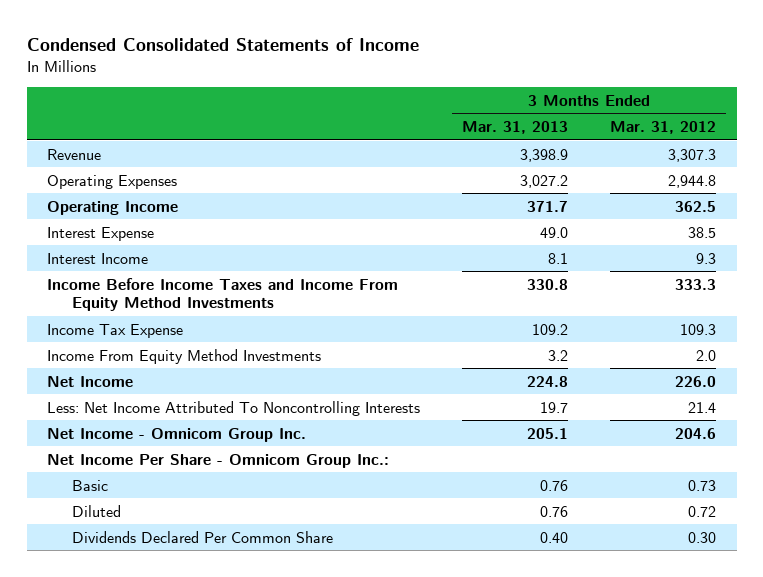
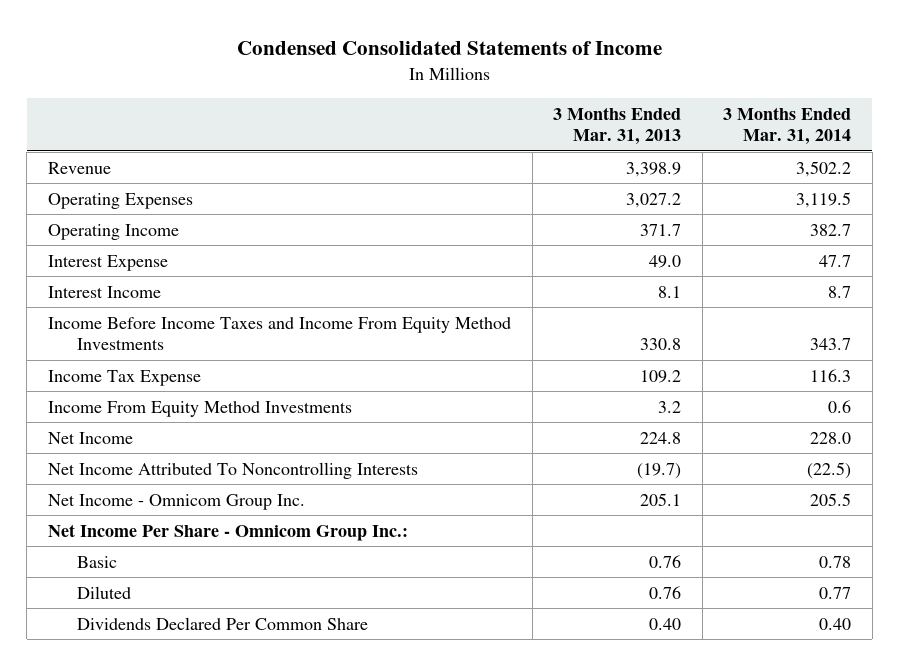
- | 3 Months Ended Mar. 31, 2013 | 3 Months Ended Mar. 31, 2012
+ | 3 Months Ended Mar. 31, 2013 | 3 Months Ended Mar. 31, 2014
- Less: Net Income Attributed To Noncontrolling Interests | 19.7 | 21.4
+ Net Income Attributed To Noncontrolling Interests | (19.7) | (22.5)

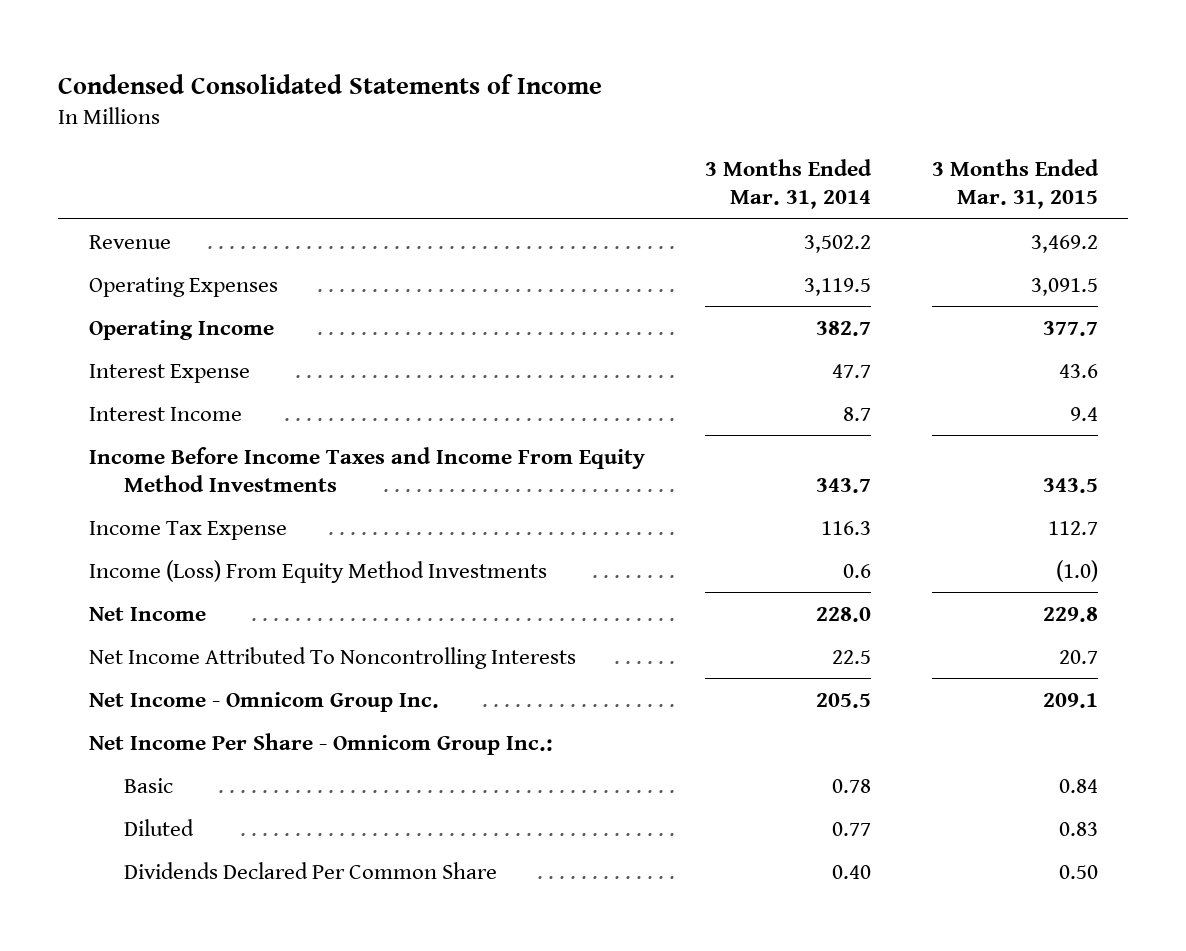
- | 3 Months Ended Mar. 31, 2013 | 3 Months Ended Mar. 31, 2014
+ | 3 Months Ended Mar. 31, 2014 | 3 Months Ended Mar. 31, 2015
- Income From Equity Method Investments | 3.2 | 0.6
+ Income (Loss) From Equity Method Investments | 0.6 | (1.0)
- Net Income Attributed To Noncontrolling Interests | (19.7) | (22.5)
+ Net Income Attributed To Noncontrolling Interests | 22.5 | 20.7

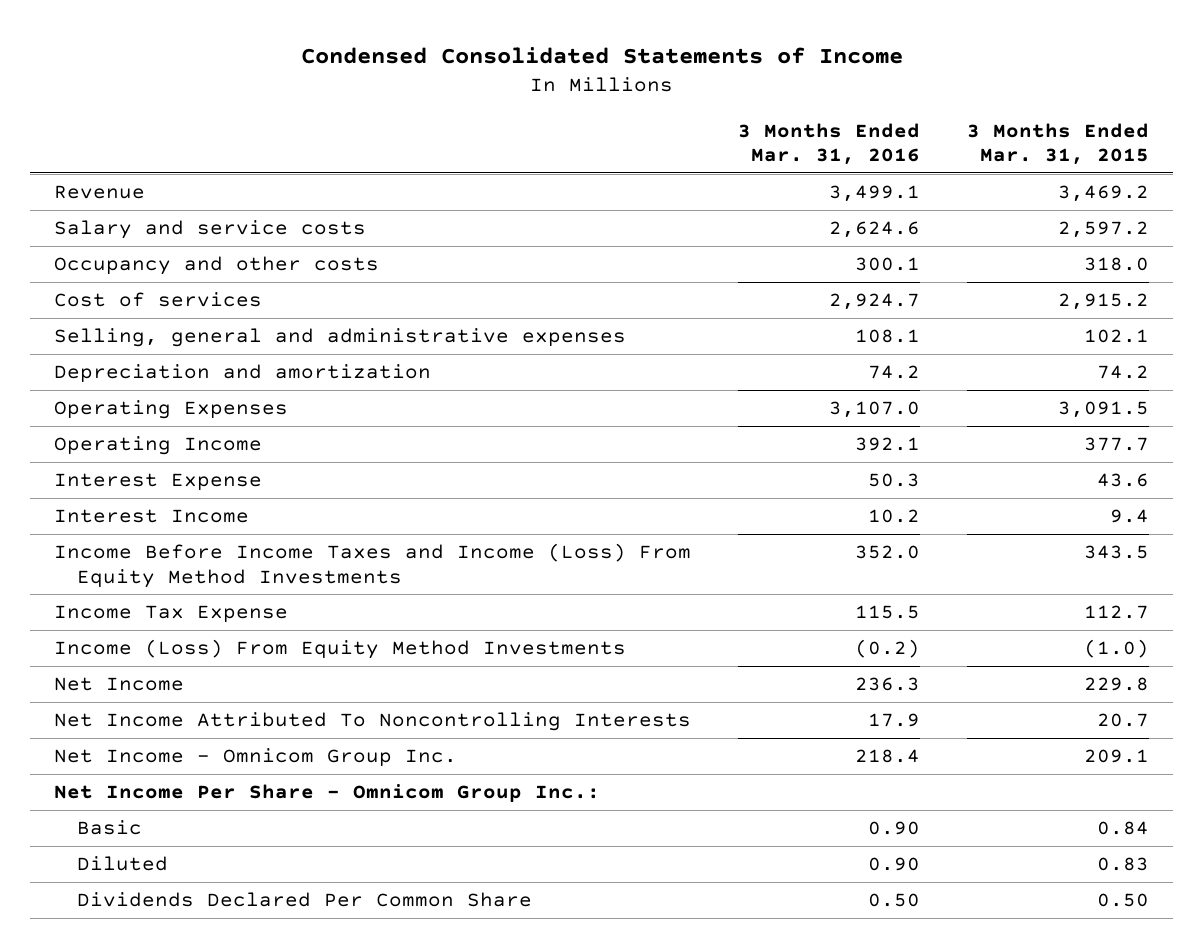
- | 3 Months Ended Mar. 31, 2014 | 3 Months Ended Mar. 31, 2015
+ | 3 Months Ended Mar. 31, 2016 | 3 Months Ended Mar. 31, 2015
+ Salary and service costs | 2,624.6 | 2,597.2
+ Occupancy and other costs | 300.1 | 318.0
+ Cost of services | 2,924.7 | 2,915.2
+ Selling, general and administrative expenses | 108.1 | 102.1
+ Depreciation and amortization | 74.2 | 74.2
- Income Before Income Taxes and Income From Equity Method Investments | 343.7 | 343.5
+ Income Before Income Taxes and Income (Loss) From Equity Method Investments | 352.0 | 343.5

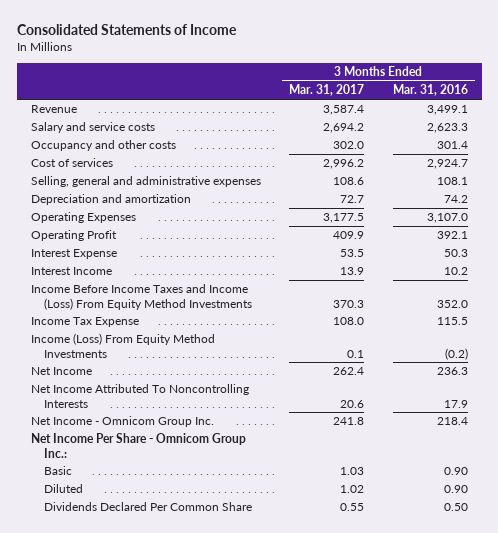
- Condensed Consolidated Statements of Income
+ Consolidated Statements of Income
- | 3 Months Ended Mar. 31, 2016 | 3 Months Ended Mar. 31, 2015
+ | 3 Months Ended Mar. 31, 2017 | 3 Months Ended Mar. 31, 2016
- Salary and service costs | 2,624.6 | 2,597.2
- Occupancy and other costs | 300.1 | 318.0
+ Salary and service costs | 2,694.2 | 2,623.3
+ Occupancy and other costs | 302.0 | 301.4
- Operating Income | 392.1 | 377.7
+ Operating Profit | 409.9 | 392.1

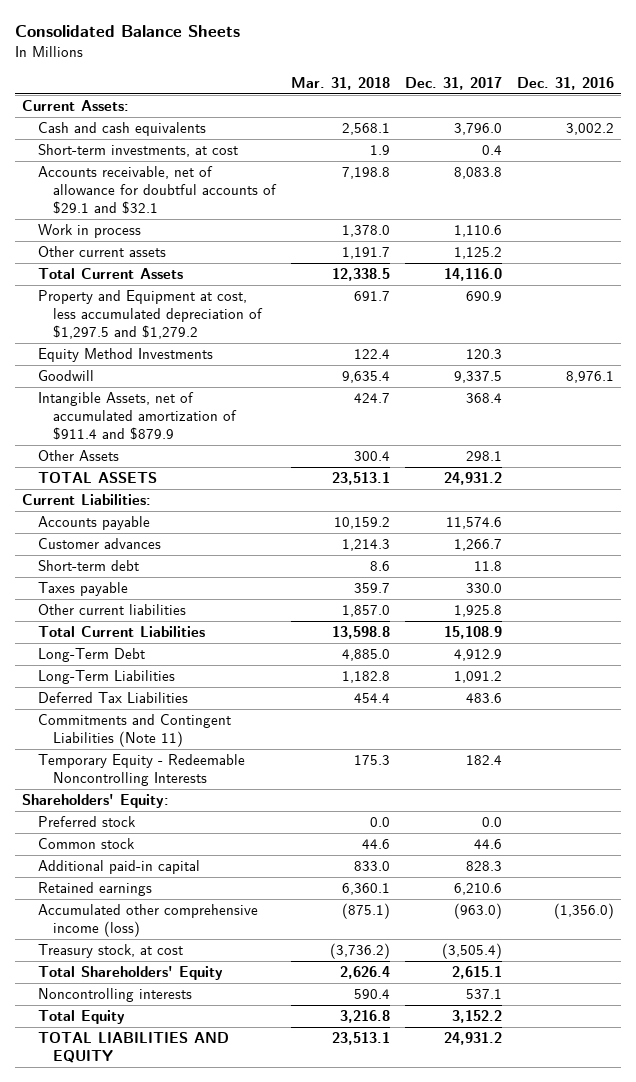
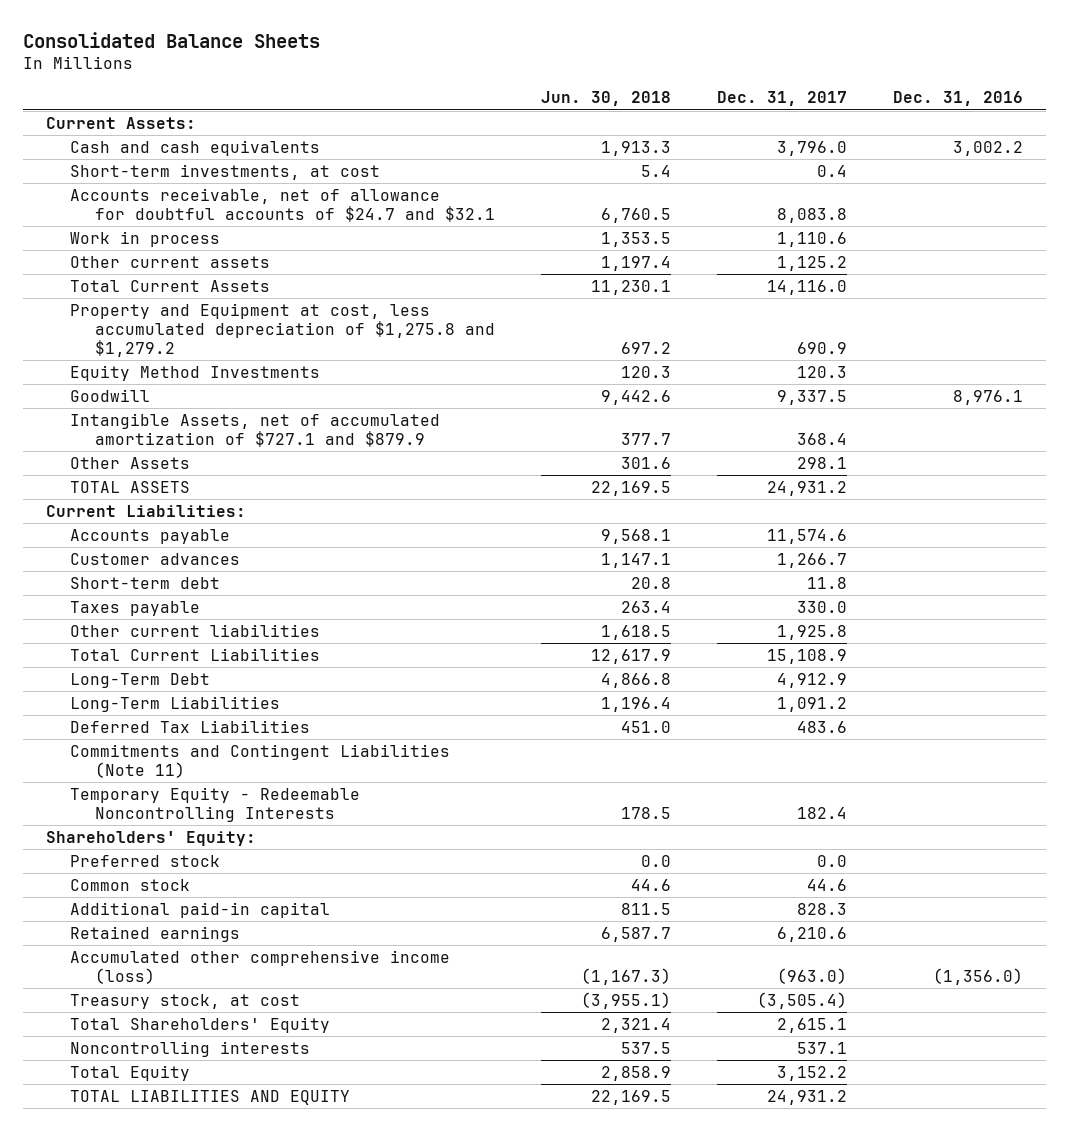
- | Mar. 31, 2018 | Dec. 31, 2017 | Dec. 31, 2016
+ | Jun. 30, 2018 | Dec. 31, 2017 | Dec. 31, 2016
- Accounts receivable, net of allowance for doubtful accounts of $29.1 and $32.1 | 7,198.8 | 8,083.8 |
+ Accounts receivable, net of allowance for doubtful accounts of $24.7 and $32.1 | 6,760.5 | 8,083.8 |
- Property and Equipment at cost, less accumulated depreciation of $1,297.5 and $1,279.2 | 691.7 | 690.9 |
+ Property and Equipment at cost, less accumulated depreciation of $1,275.8 and $1,279.2 | 697.2 | 690.9 |
- Intangible Assets, net of accumulated amortization of $911.4 and $879.9 | 424.7 | 368.4 |
+ Intangible Assets, net of accumulated amortization of $727.1 and $879.9 | 377.7 | 368.4 |

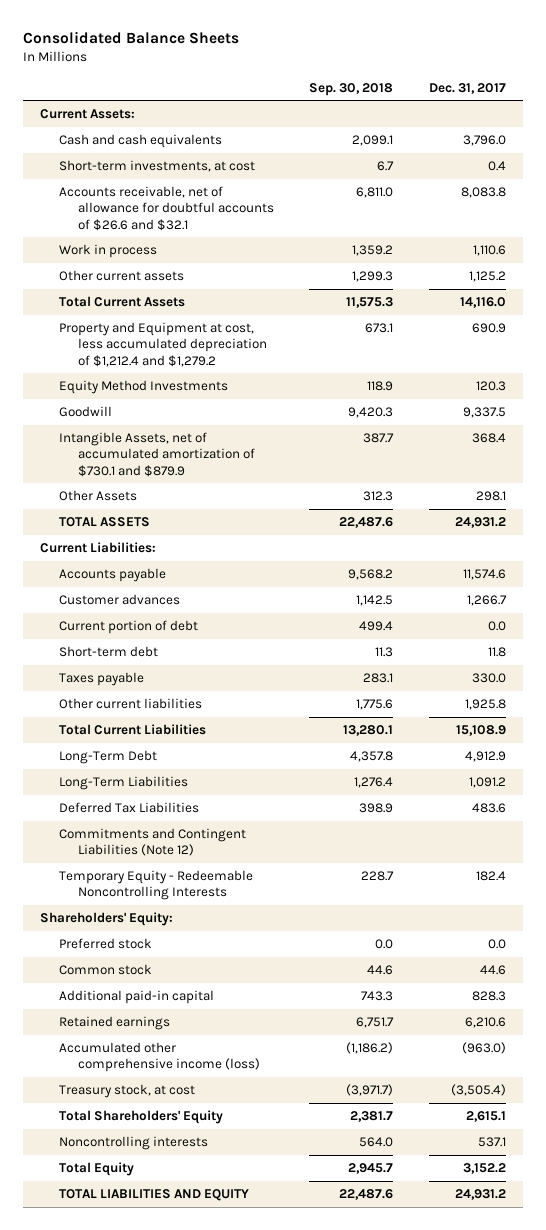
- | Jun. 30, 2018 | Dec. 31, 2017 | Dec. 31, 2016
+ | Sep. 30, 2018 | Dec. 31, 2017
- Accounts receivable, net of allowance for doubtful accounts of $24.7 and $32.1 | 6,760.5 | 8,083.8 |
+ Accounts receivable, net of allowance for doubtful accounts of $26.6 and $32.1 | 6,811.0 | 8,083.8
- Property and Equipment at cost, less accumulated depreciation of $1,275.8 and $1,279.2 | 697.2 | 690.9 |
+ Property and Equipment at cost, less accumulated depreciation of $1,212.4 and $1,279.2 | 673.1 | 690.9
- Intangible Assets, net of accumulated amortization of $727.1 and $879.9 | 377.7 | 368.4 |
+ Intangible Assets, net of accumulated amortization of $730.1 and $879.9 | 387.7 | 368.4
+ Current portion of debt | 499.4 | 0.0
- Commitments and Contingent Liabilities (Note 11)
+ Commitments and Contingent Liabilities (Note 12)

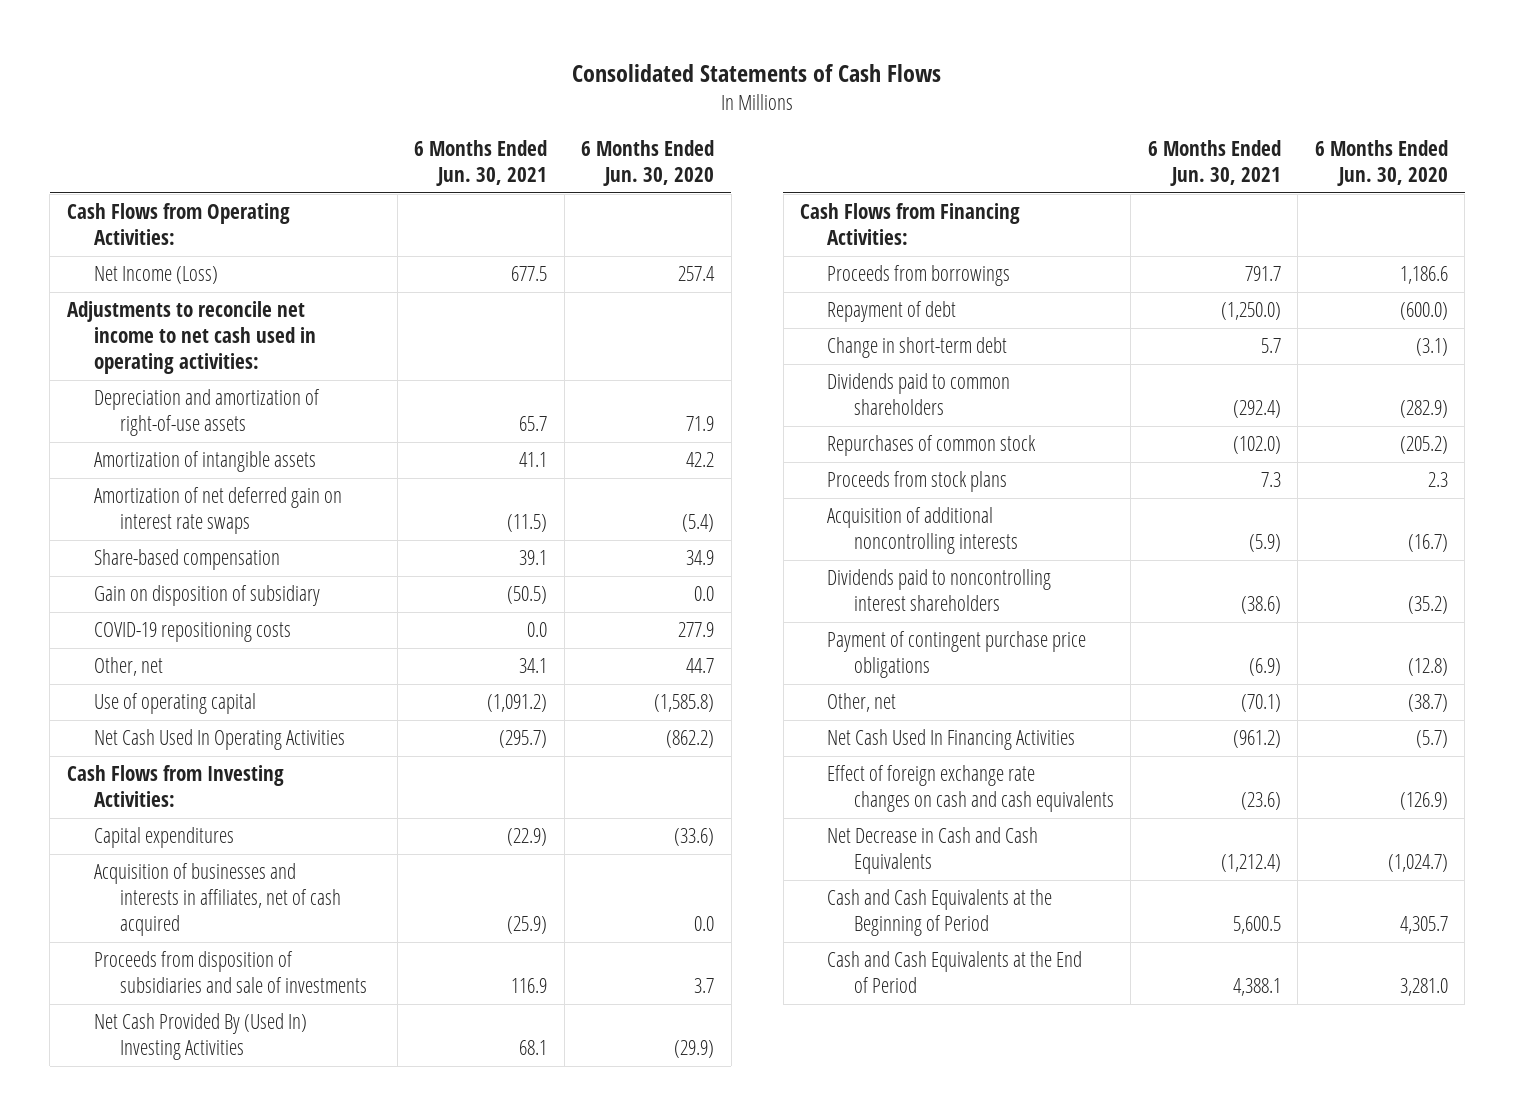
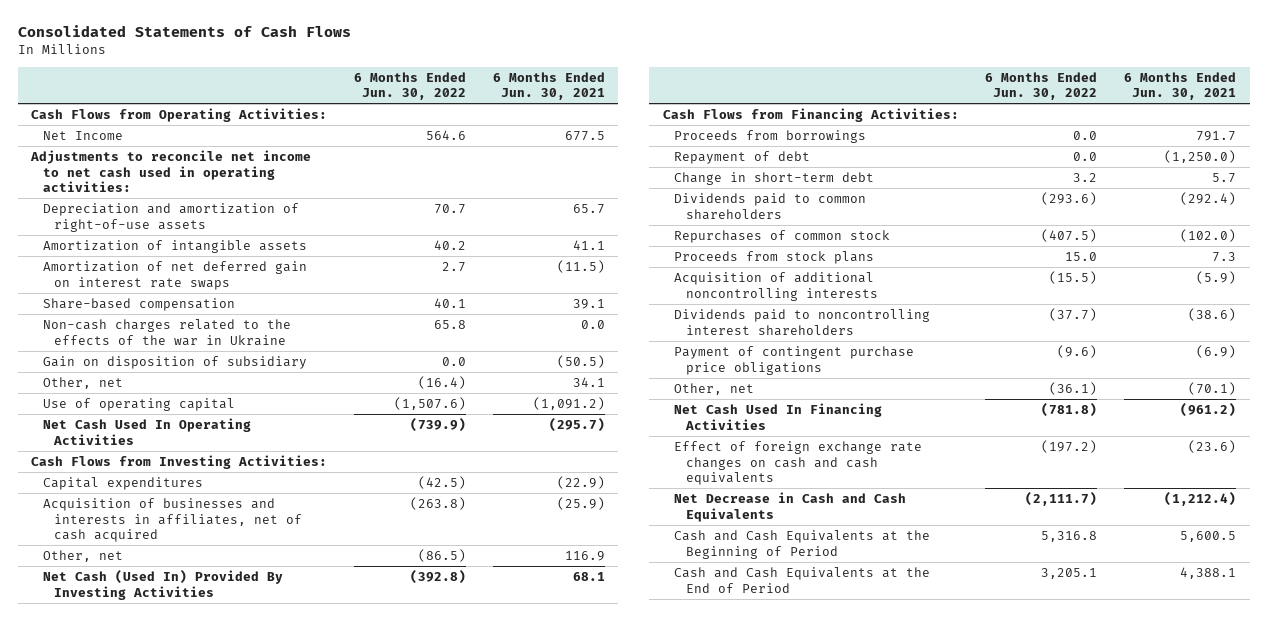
- | 6 Months Ended Jun. 30, 2021 | 6 Months Ended Jun. 30, 2020
+ | 6 Months Ended Jun. 30, 2022 | 6 Months Ended Jun. 30, 2021
- Net Income (Loss) | 677.5 | 257.4
+ Net Income | 564.6 | 677.5
+ Non-cash charges related to the effects of the war in Ukraine | 65.8 | 0.0
- COVID-19 repositioning costs | 0.0 | 277.9
- Proceeds from disposition of subsidiaries and sale of investments | 116.9 | 3.7
- Net Cash Provided By (Used In) Investing Activities | 68.1 | (29.9)
+ Other, net | (86.5) | 116.9
+ Net Cash (Used In) Provided By Investing Activities | (392.8) | 68.1

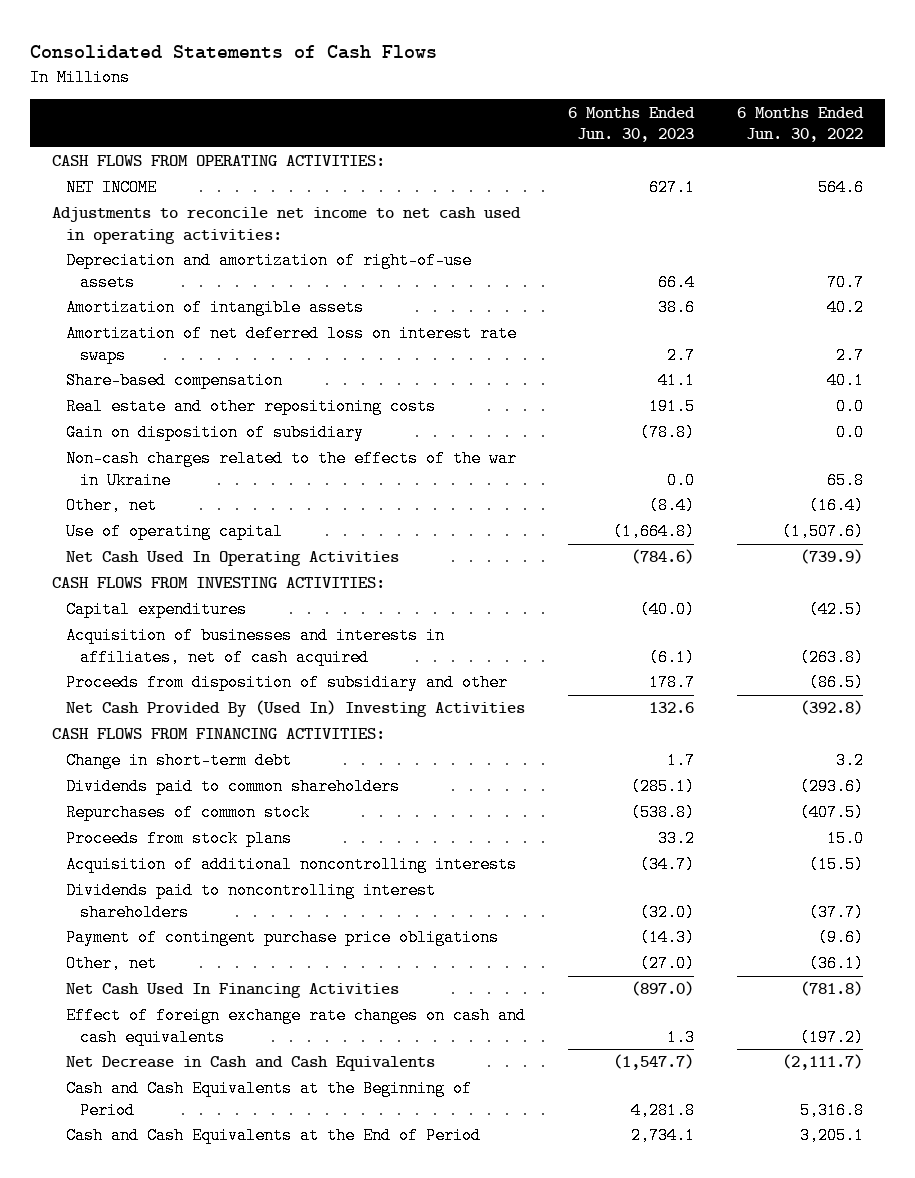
- | 6 Months Ended Jun. 30, 2022 | 6 Months Ended Jun. 30, 2021
+ | 6 Months Ended Jun. 30, 2023 | 6 Months Ended Jun. 30, 2022
- Cash Flows from Operating Activities:
- Net Income | 564.6 | 677.5
+ CASH FLOWS FROM OPERATING ACTIVITIES:
+ NET INCOME | 627.1 | 564.6
- Amortization of net deferred gain on interest rate swaps | 2.7 | (11.5)
+ Amortization of net deferred loss on interest rate swaps | 2.7 | 2.7
+ Real estate and other repositioning costs | 191.5 | 0.0
moved down: Non-cash charges related to the effects of the war in Ukraine | 0.0 | 65.8
- Cash Flows from Investing Activities:
+ CASH FLOWS FROM INVESTING ACTIVITIES:
- Other, net | (86.5) | 116.9
- Net Cash (Used In) Provided By Investing Activities | (392.8) | 68.1
- Cash Flows from Financing Activities:
- Proceeds from borrowings | 0.0 | 791.7
- Repayment of debt | 0.0 | (1,250.0)
+ Proceeds from disposition of subsidiary and other | 178.7 | (86.5)
+ Net Cash Provided By (Used In) Investing Activities | 132.6 | (392.8)
+ CASH FLOWS FROM FINANCING ACTIVITIES:

